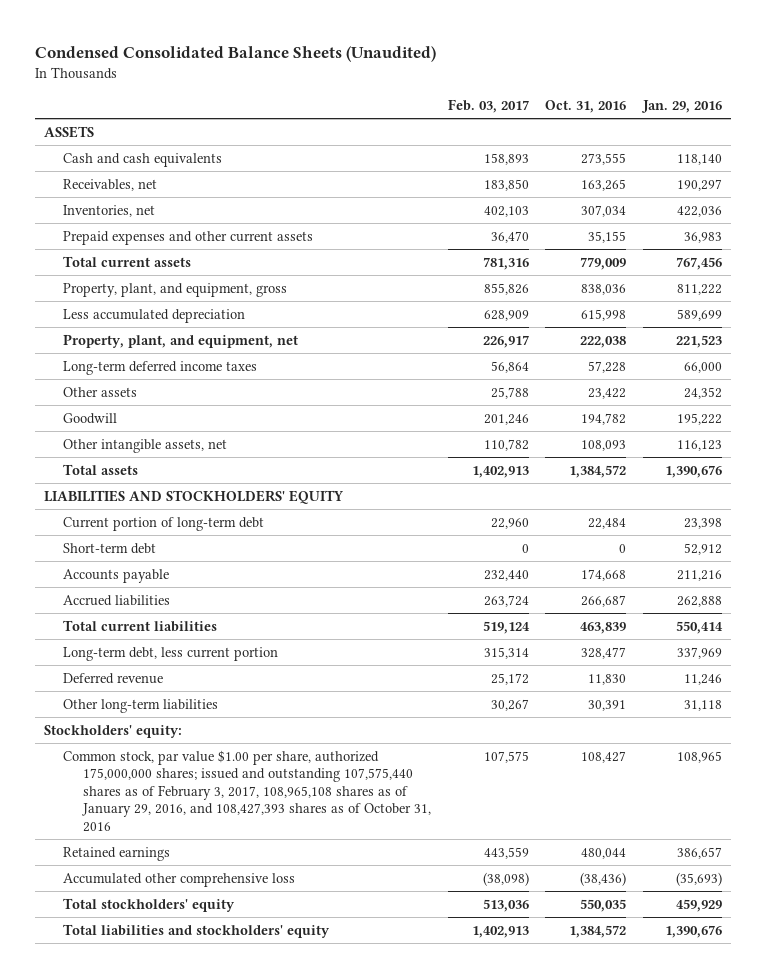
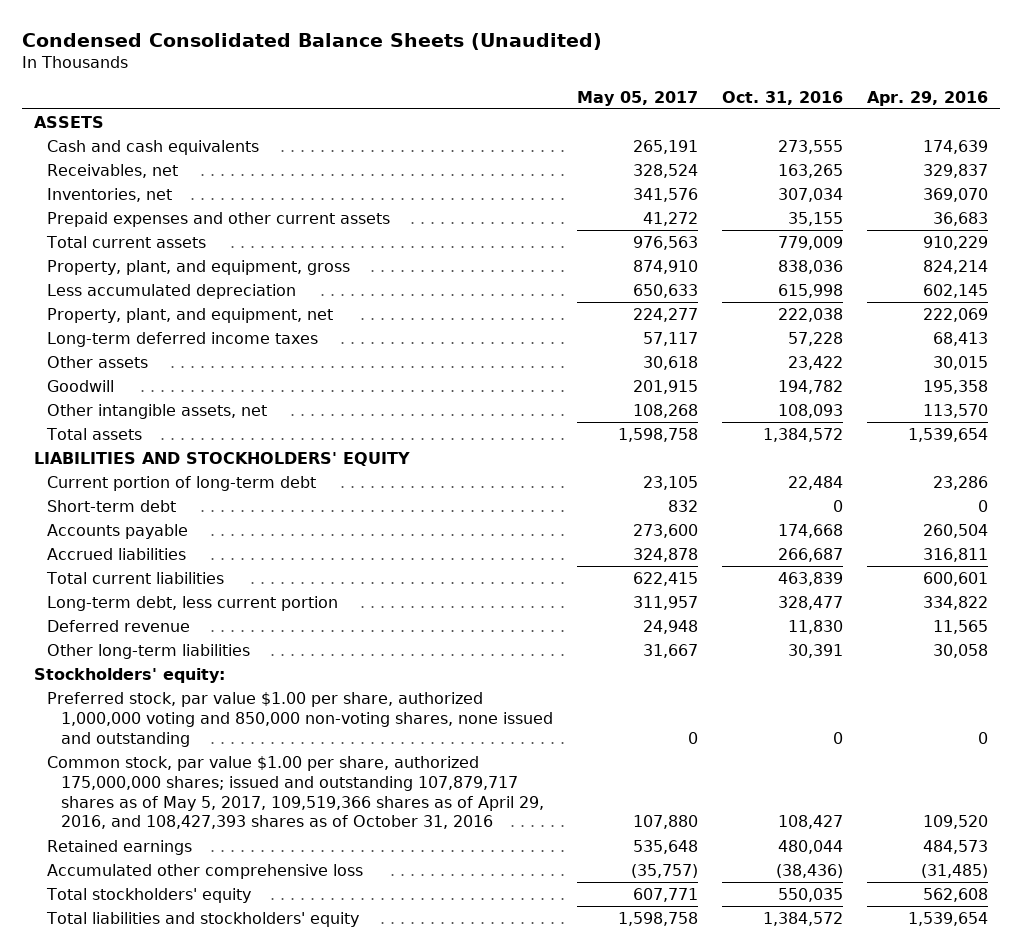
- | Feb. 03, 2017 | Oct. 31, 2016 | Jan. 29, 2016
+ | May 05, 2017 | Oct. 31, 2016 | Apr. 29, 2016
- Common stock, par value $1.00 per share, authorized 175,000,000 shares; issued and outstanding 107,575,440 shares as of February 3, 2017, 108,965,108 shares as of January 29, 2016, and 108,427,393 shares as of October 31, 2016 | 107,575 | 108,427 | 108,965
+ Preferred stock, par value $1.00 per share, authorized 1,000,000 voting and 850,000 non-voting shares, none issued and outstanding | 0 | 0 | 0
+ Common stock, par value $1.00 per share, authorized 175,000,000 shares; issued and outstanding 107,879,717 shares as of May 5, 2017, 109,519,366 shares as of April 29, 2016, and 108,427,393 shares as of October 31, 2016 | 107,880 | 108,427 | 109,520

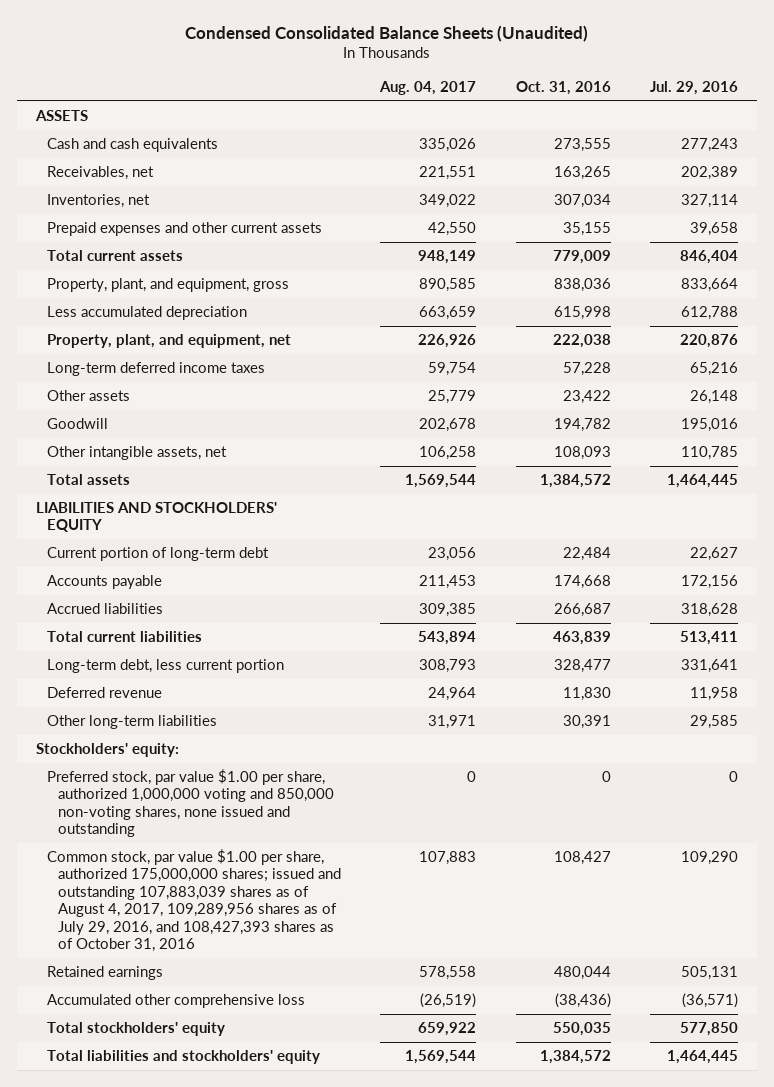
- | May 05, 2017 | Oct. 31, 2016 | Apr. 29, 2016
+ | Aug. 04, 2017 | Oct. 31, 2016 | Jul. 29, 2016
- Short-term debt | 832 | 0 | 0
- Common stock, par value $1.00 per share, authorized 175,000,000 shares; issued and outstanding 107,879,717 shares as of May 5, 2017, 109,519,366 shares as of April 29, 2016, and 108,427,393 shares as of October 31, 2016 | 107,880 | 108,427 | 109,520
+ Common stock, par value $1.00 per share, authorized 175,000,000 shares; issued and outstanding 107,883,039 shares as of August 4, 2017, 109,289,956 shares as of July 29, 2016, and 108,427,393 shares as of October 31, 2016 | 107,883 | 108,427 | 109,290

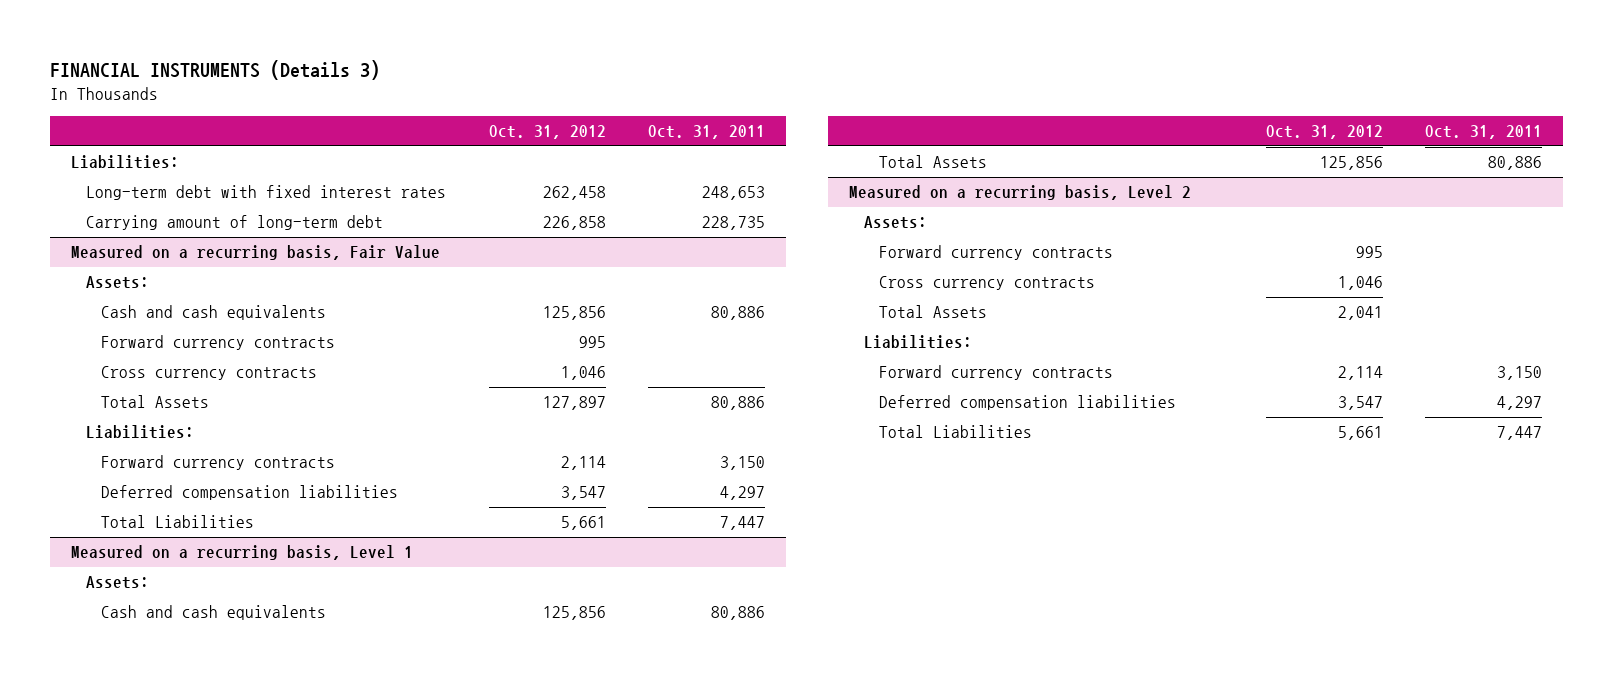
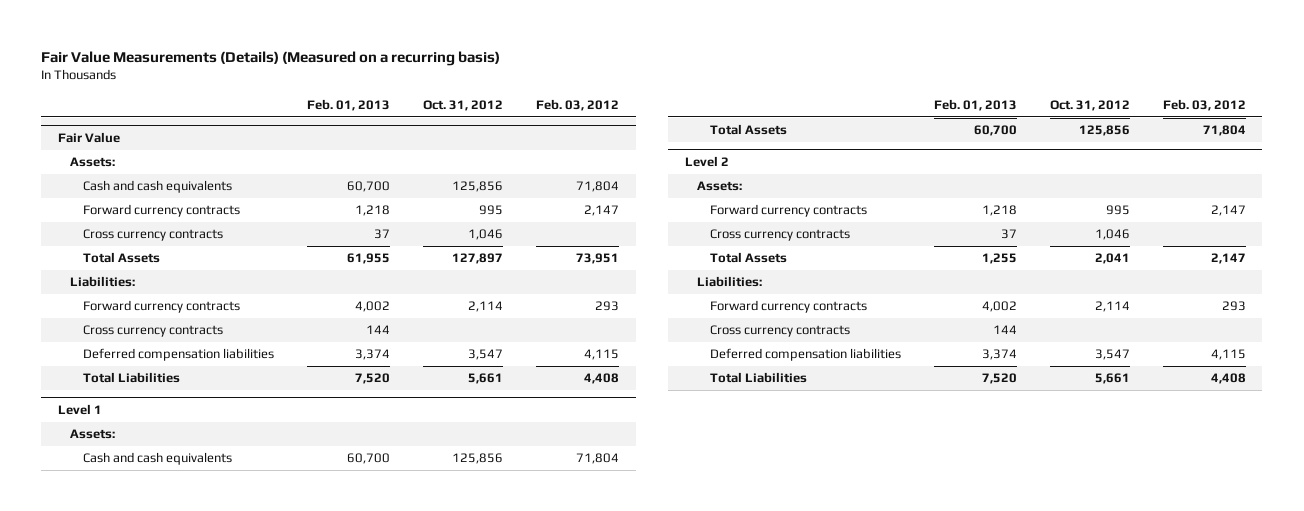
- FINANCIAL INSTRUMENTS (Details 3)
+ Fair Value Measurements (Details) (Measured on a recurring basis)
- | Oct. 31, 2012 | Oct. 31, 2011
+ | Feb. 01, 2013 | Oct. 31, 2012 | Feb. 03, 2012
- Liabilities:
- Long-term debt with fixed interest rates | 262,458 | 248,653
- Carrying amount of long-term debt | 226,858 | 228,735
- Measured on a recurring basis, Fair Value
+ Fair Value
+ Cross currency contracts | 144 | |
- Measured on a recurring basis, Level 1
+ Level 1
- Measured on a recurring basis, Level 2
+ Level 2
+ Cross currency contracts | 144 | |

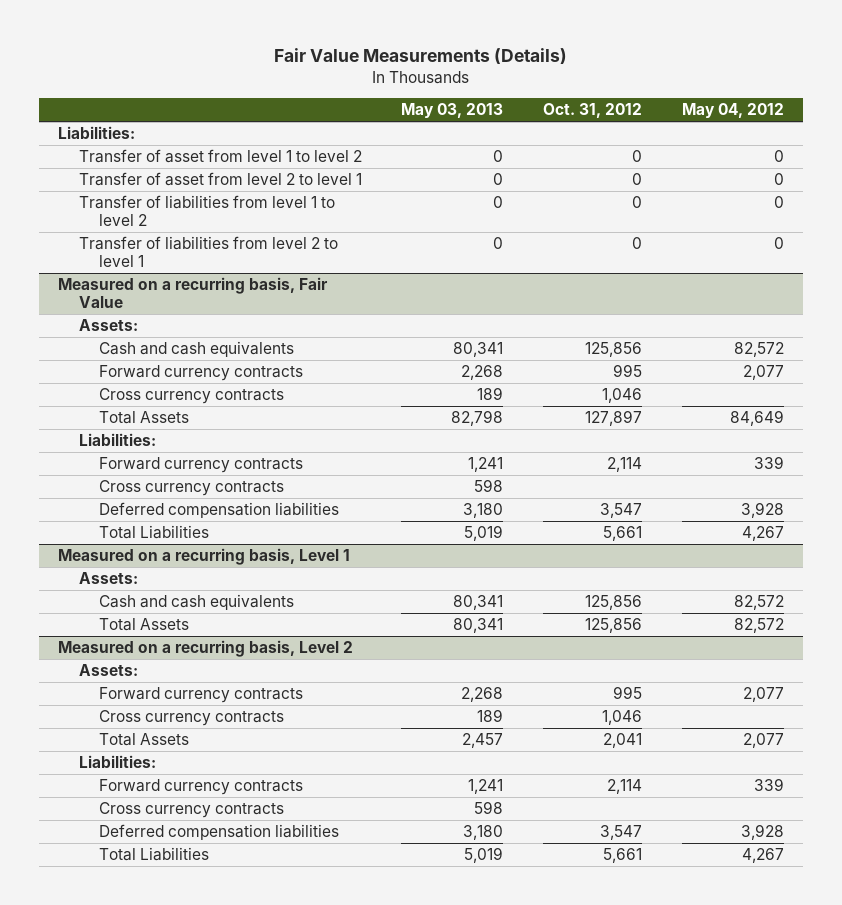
- Fair Value Measurements (Details) (Measured on a recurring basis)
+ Fair Value Measurements (Details)
- | Feb. 01, 2013 | Oct. 31, 2012 | Feb. 03, 2012
+ | May 03, 2013 | Oct. 31, 2012 | May 04, 2012
- Fair Value
+ Liabilities:
+ Transfer of asset from level 1 to level 2 | 0 | 0 | 0
+ Transfer of asset from level 2 to level 1 | 0 | 0 | 0
+ Transfer of liabilities from level 1 to level 2 | 0 | 0 | 0
+ Transfer of liabilities from level 2 to level 1 | 0 | 0 | 0
+ Measured on a recurring basis, Fair Value
- Level 1
+ Measured on a recurring basis, Level 1
- Level 2
+ Measured on a recurring basis, Level 2

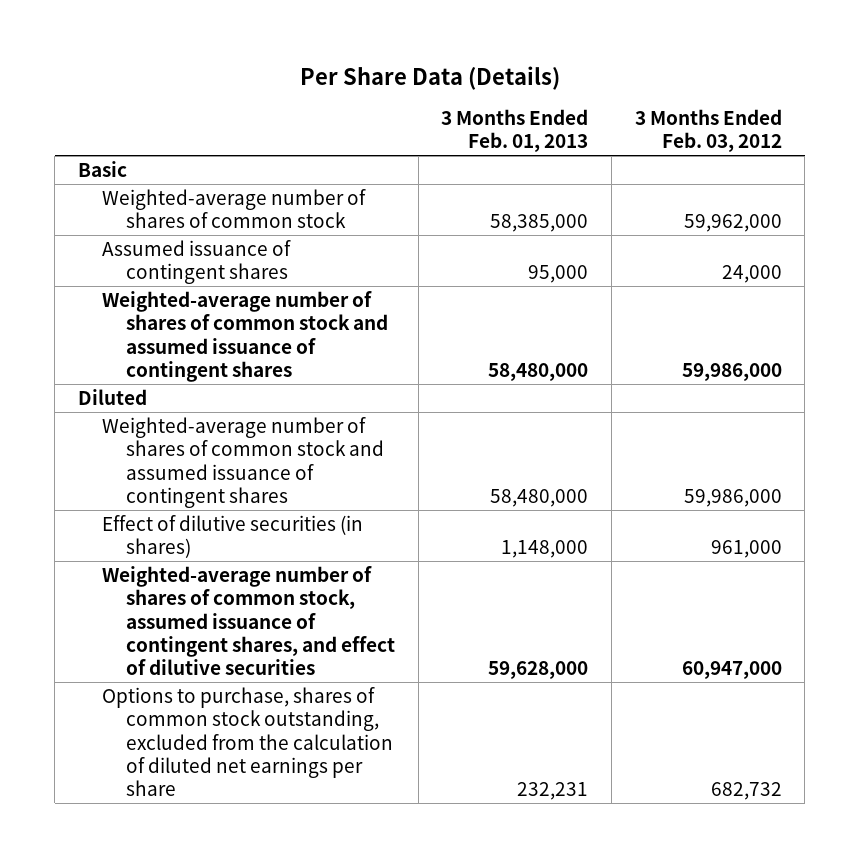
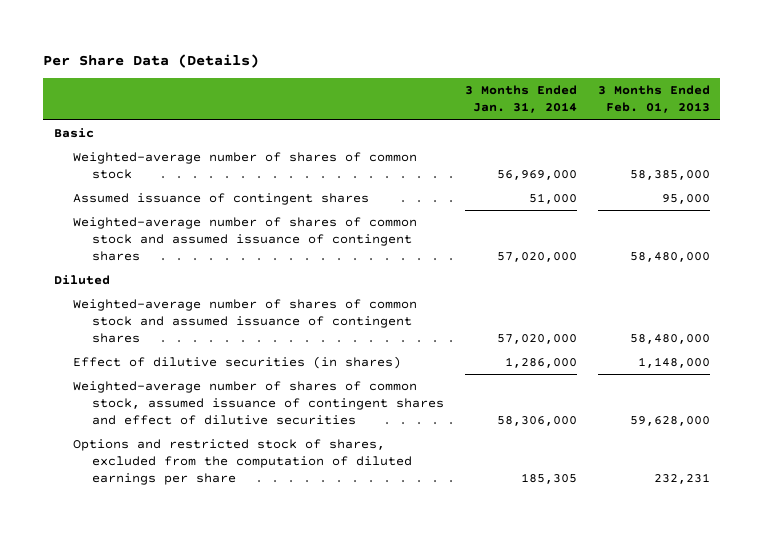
- | 3 Months Ended Feb. 01, 2013 | 3 Months Ended Feb. 03, 2012
+ | 3 Months Ended Jan. 31, 2014 | 3 Months Ended Feb. 01, 2013
- Weighted-average number of shares of common stock, assumed issuance of contingent shares, and effect of dilutive securities | 59,628,000 | 60,947,000
- Options to purchase, shares of common stock outstanding, excluded from the calculation of diluted net earnings per share | 232,231 | 682,732
+ Weighted-average number of shares of common stock, assumed issuance of contingent shares and effect of dilutive securities | 58,306,000 | 59,628,000
+ Options and restricted stock of shares, excluded from the computation of diluted earnings per share | 185,305 | 232,231

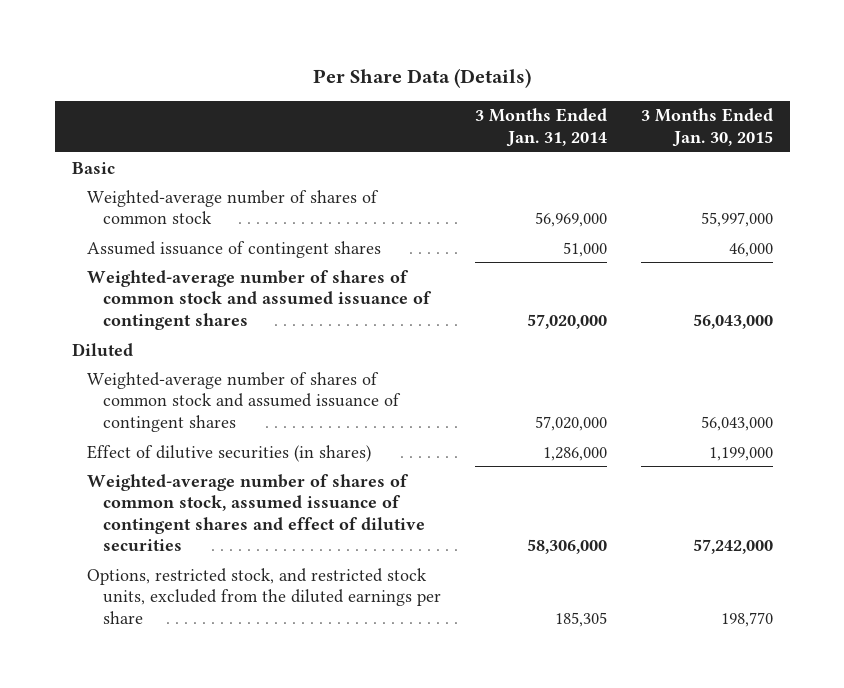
- | 3 Months Ended Jan. 31, 2014 | 3 Months Ended Feb. 01, 2013
+ | 3 Months Ended Jan. 31, 2014 | 3 Months Ended Jan. 30, 2015
- Options and restricted stock of shares, excluded from the computation of diluted earnings per share | 185,305 | 232,231
+ Options, restricted stock, and restricted stock units, excluded from the diluted earnings per share | 185,305 | 198,770

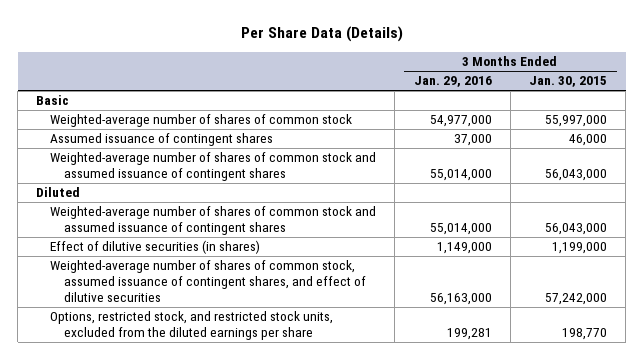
- | 3 Months Ended Jan. 31, 2014 | 3 Months Ended Jan. 30, 2015
+ | 3 Months Ended Jan. 29, 2016 | 3 Months Ended Jan. 30, 2015
- Weighted-average number of shares of common stock, assumed issuance of contingent shares and effect of dilutive securities | 58,306,000 | 57,242,000
+ Weighted-average number of shares of common stock, assumed issuance of contingent shares, and effect of dilutive securities | 56,163,000 | 57,242,000

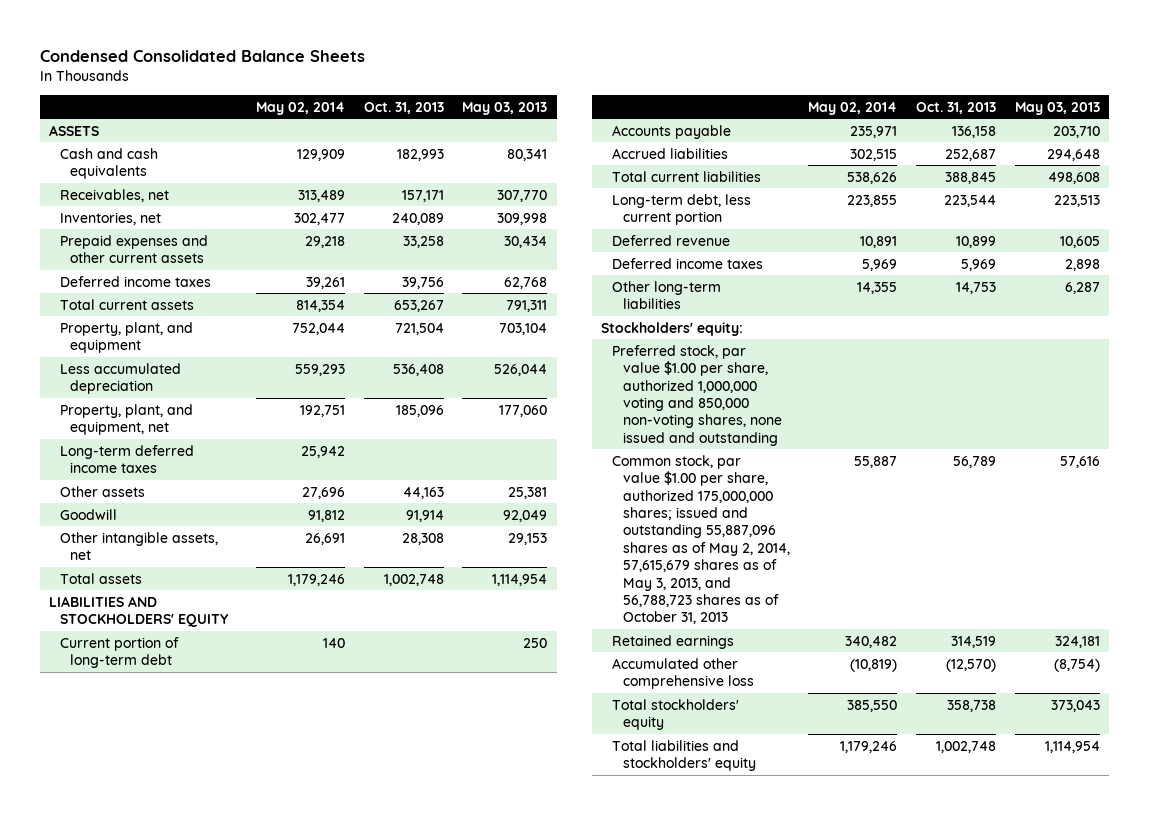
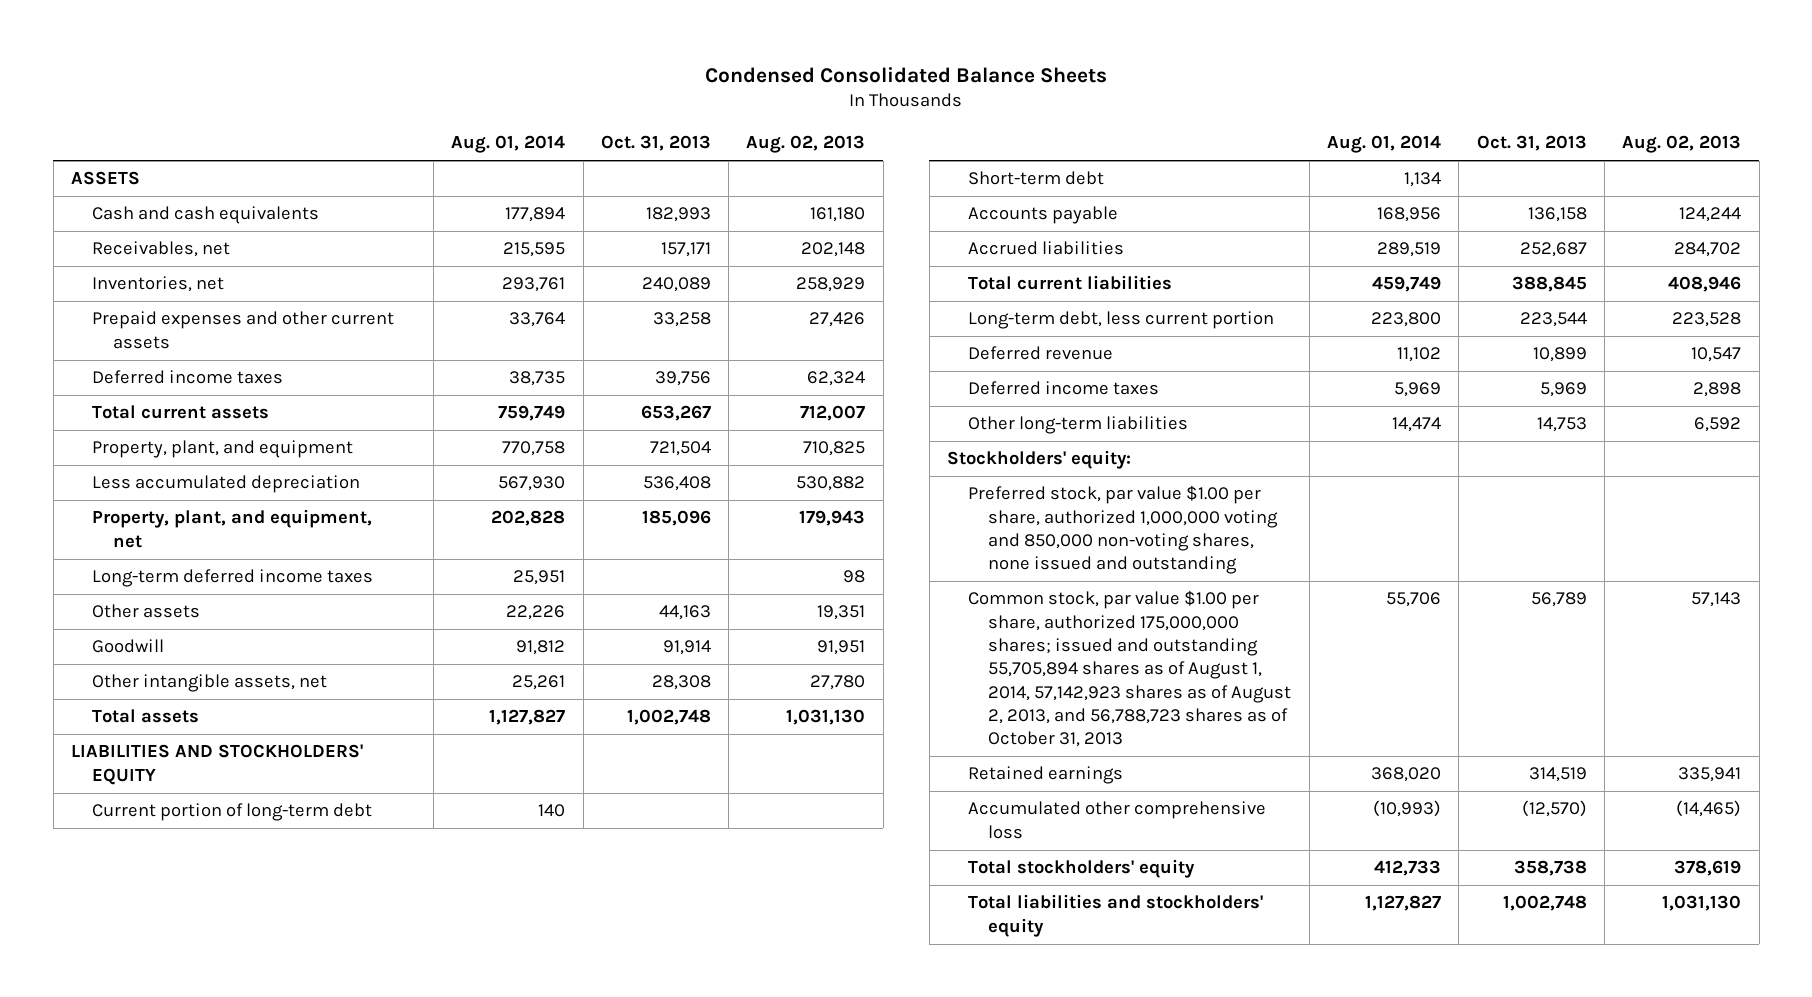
- | May 02, 2014 | Oct. 31, 2013 | May 03, 2013
+ | Aug. 01, 2014 | Oct. 31, 2013 | Aug. 02, 2013
+ Short-term debt | 1,134 | |
- Common stock, par value $1.00 per share, authorized 175,000,000 shares; issued and outstanding 55,887,096 shares as of May 2, 2014, 57,615,679 shares as of May 3, 2013, and 56,788,723 shares as of October 31, 2013 | 55,887 | 56,789 | 57,616
+ Common stock, par value $1.00 per share, authorized 175,000,000 shares; issued and outstanding 55,705,894 shares as of August 1, 2014, 57,142,923 shares as of August 2, 2013, and 56,788,723 shares as of October 31, 2013 | 55,706 | 56,789 | 57,143

